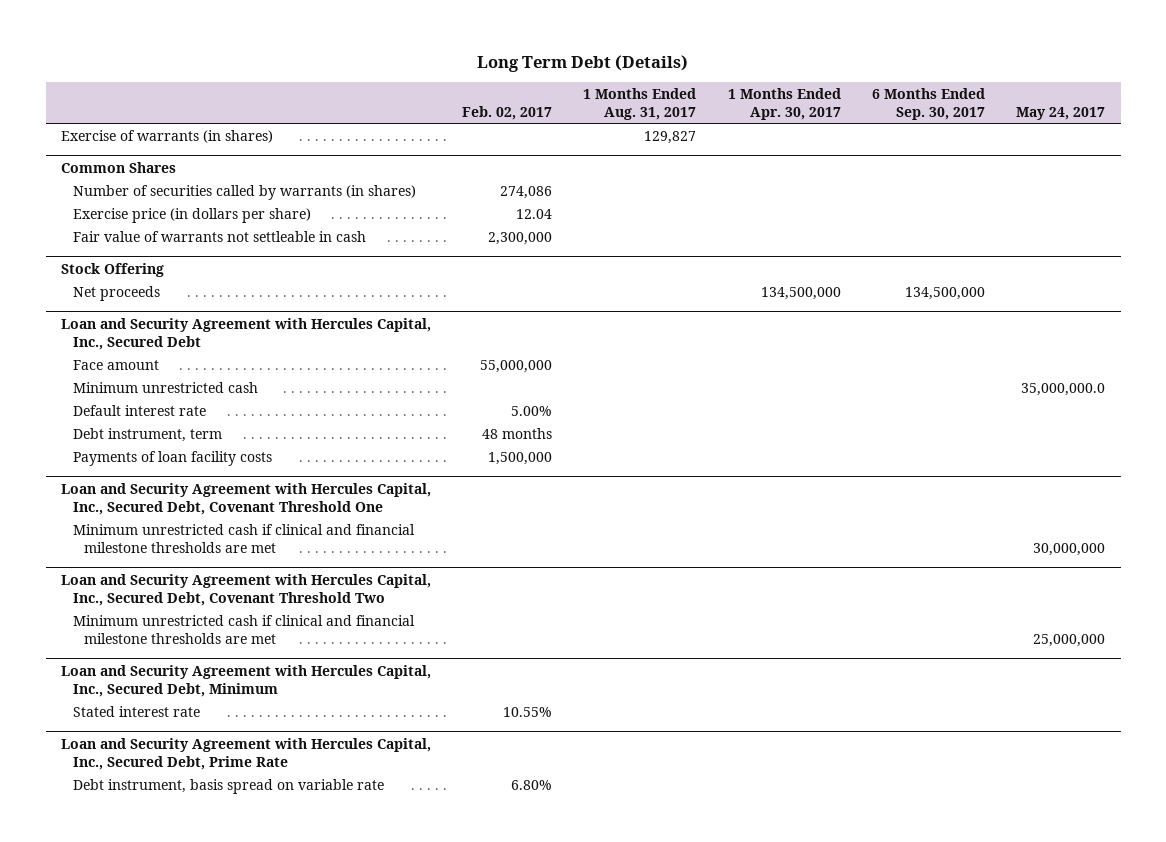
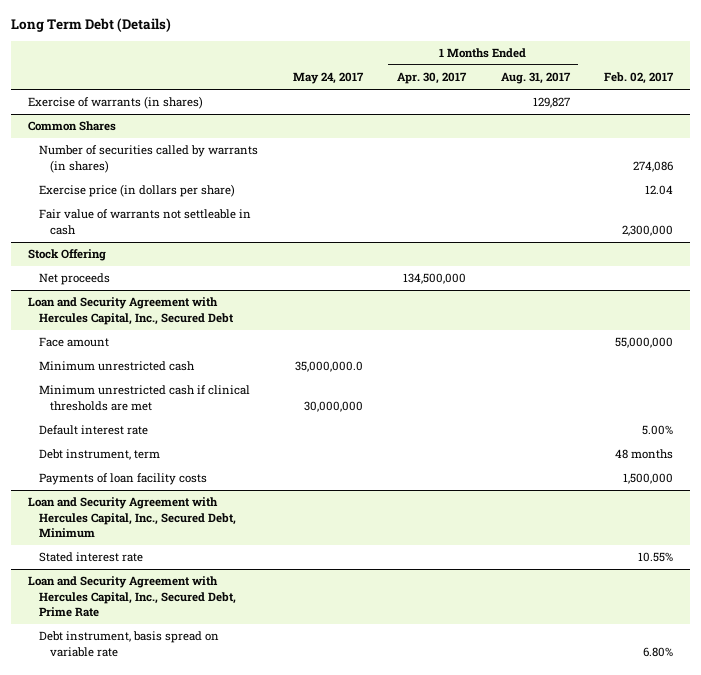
- | Feb. 02, 2017 | 1 Months Ended Aug. 31, 2017 | 1 Months Ended Apr. 30, 2017 | 6 Months Ended Sep. 30, 2017 | May 24, 2017
+ | May 24, 2017 | 1 Months Ended Apr. 30, 2017 | 1 Months Ended Aug. 31, 2017 | Feb. 02, 2017
@ Loan and Security Agreement with Hercules Capital, Inc., Secured Debt
+ Minimum unrestricted cash if clinical thresholds are met | 30,000,000 | | |
- Loan and Security Agreement with Hercules Capital, Inc., Secured Debt, Covenant Threshold One
- Minimum unrestricted cash if clinical and financial milestone thresholds are met | | | | | 30,000,000
- Loan and Security Agreement with Hercules Capital, Inc., Secured Debt, Covenant Threshold Two
- Minimum unrestricted cash if clinical and financial milestone thresholds are met | | | | | 25,000,000

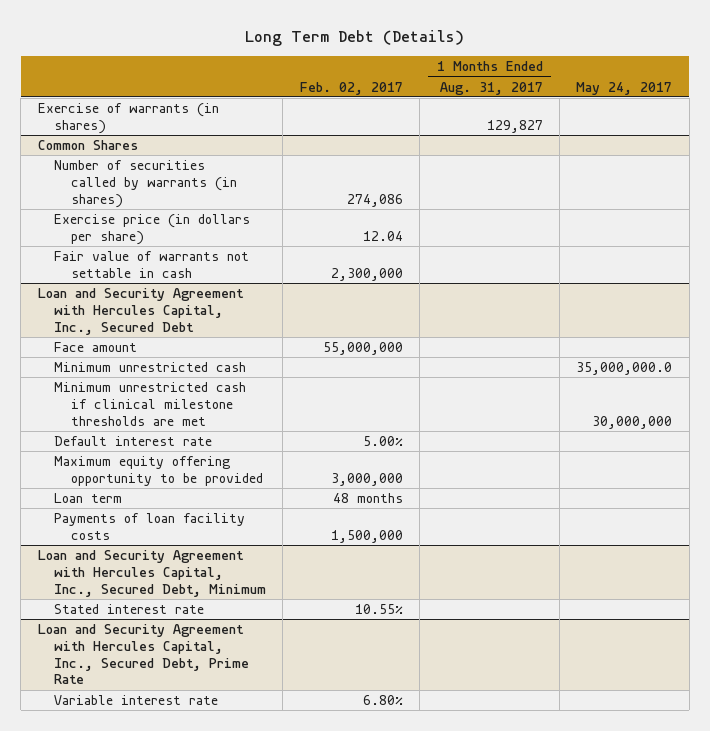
- | May 24, 2017 | 1 Months Ended Apr. 30, 2017 | 1 Months Ended Aug. 31, 2017 | Feb. 02, 2017
+ | Feb. 02, 2017 | 1 Months Ended Aug. 31, 2017 | May 24, 2017
@ Common Shares
- Fair value of warrants not settleable in cash | | | | 2,300,000
- Stock Offering
- Net proceeds | | 134,500,000 | |
@ Common Shares
+ Fair value of warrants not settable in cash | 2,300,000 | |
@ Loan and Security Agreement with Hercules Capital, Inc., Secured Debt
- Minimum unrestricted cash if clinical thresholds are met | 30,000,000 | | |
+ Minimum unrestricted cash if clinical milestone thresholds are met | | | 30,000,000
- Debt instrument, term | | | | 48 months
+ Maximum equity offering opportunity to be provided | 3,000,000 | |
+ Loan term | 48 months | |
@ Loan and Security Agreement with Hercules Capital, Inc., Secured Debt, Prime Rate
- Debt instrument, basis spread on variable rate | | | | 6.80%
+ Variable interest rate | 6.80% | |

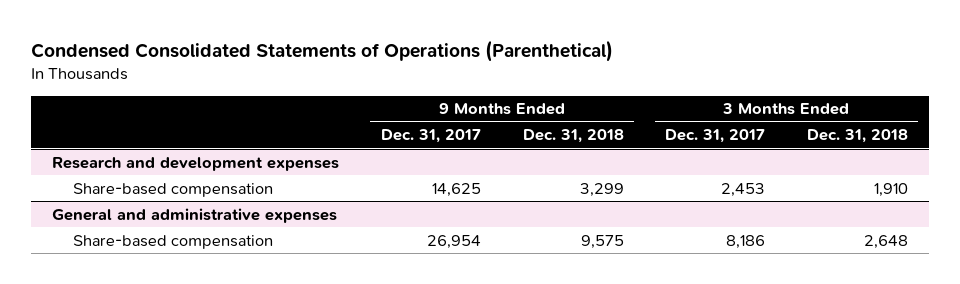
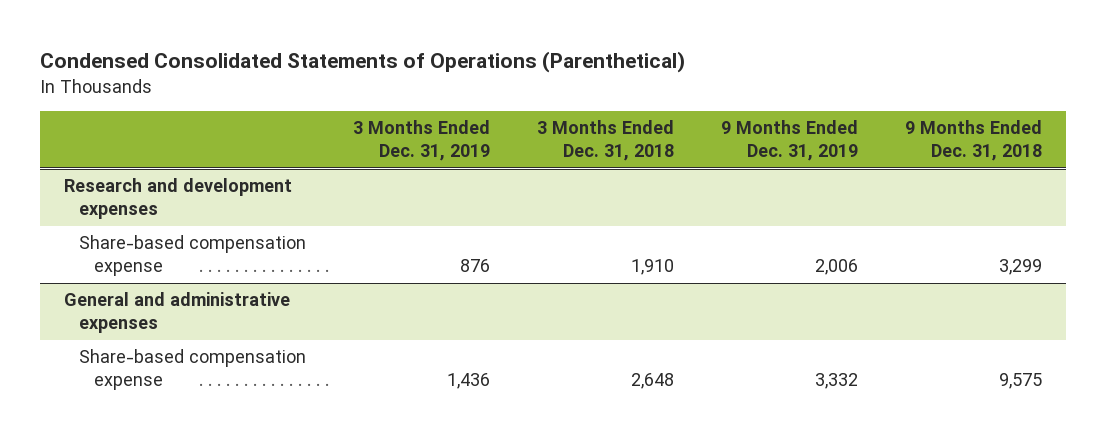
- | 9 Months Ended Dec. 31, 2017 | 9 Months Ended Dec. 31, 2018 | 3 Months Ended Dec. 31, 2017 | 3 Months Ended Dec. 31, 2018
+ | 3 Months Ended Dec. 31, 2019 | 3 Months Ended Dec. 31, 2018 | 9 Months Ended Dec. 31, 2019 | 9 Months Ended Dec. 31, 2018
@ Research and development expenses
- Share-based compensation | 14,625 | 3,299 | 2,453 | 1,910
+ Share-based compensation expense | 876 | 1,910 | 2,006 | 3,299
@ General and administrative expenses
- Share-based compensation | 26,954 | 9,575 | 8,186 | 2,648
+ Share-based compensation expense | 1,436 | 2,648 | 3,332 | 9,575

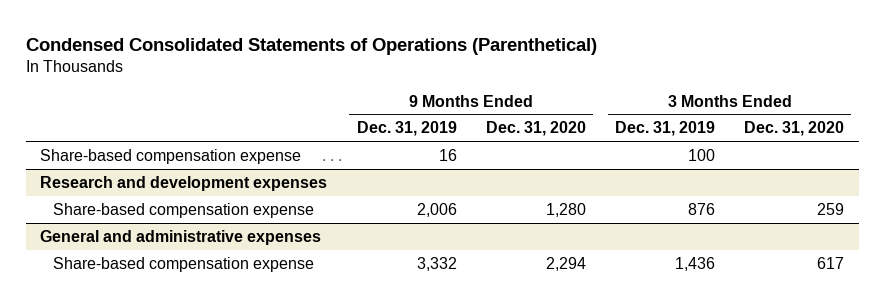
- | 3 Months Ended Dec. 31, 2019 | 3 Months Ended Dec. 31, 2018 | 9 Months Ended Dec. 31, 2019 | 9 Months Ended Dec. 31, 2018
+ | 9 Months Ended Dec. 31, 2019 | 9 Months Ended Dec. 31, 2020 | 3 Months Ended Dec. 31, 2019 | 3 Months Ended Dec. 31, 2020
+ Share-based compensation expense | 16 | | 100 |

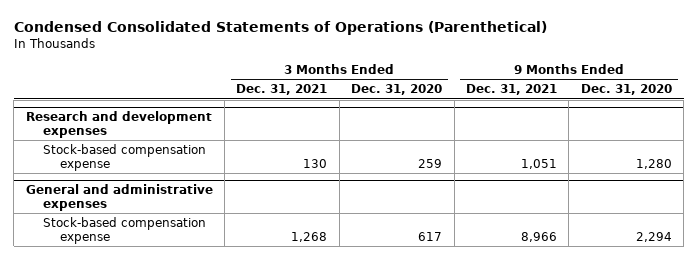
- | 9 Months Ended Dec. 31, 2019 | 9 Months Ended Dec. 31, 2020 | 3 Months Ended Dec. 31, 2019 | 3 Months Ended Dec. 31, 2020
+ | 3 Months Ended Dec. 31, 2021 | 3 Months Ended Dec. 31, 2020 | 9 Months Ended Dec. 31, 2021 | 9 Months Ended Dec. 31, 2020
- Share-based compensation expense | 16 | | 100 |
@ Research and development expenses
- Share-based compensation expense | 2,006 | 1,280 | 876 | 259
+ Stock-based compensation expense | 130 | 259 | 1,051 | 1,280
@ General and administrative expenses
- Share-based compensation expense | 3,332 | 2,294 | 1,436 | 617
+ Stock-based compensation expense | 1,268 | 617 | 8,966 | 2,294

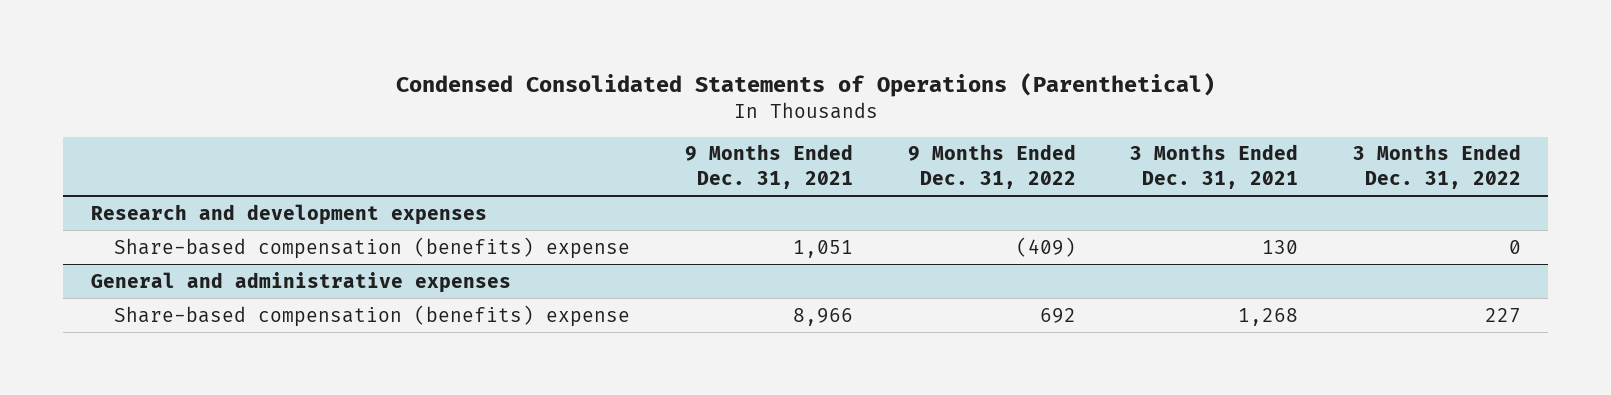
- | 3 Months Ended Dec. 31, 2021 | 3 Months Ended Dec. 31, 2020 | 9 Months Ended Dec. 31, 2021 | 9 Months Ended Dec. 31, 2020
+ | 9 Months Ended Dec. 31, 2021 | 9 Months Ended Dec. 31, 2022 | 3 Months Ended Dec. 31, 2021 | 3 Months Ended Dec. 31, 2022
@ Research and development expenses
- Stock-based compensation expense | 130 | 259 | 1,051 | 1,280
+ Share-based compensation (benefits) expense | 1,051 | (409) | 130 | 0
@ General and administrative expenses
- Stock-based compensation expense | 1,268 | 617 | 8,966 | 2,294
+ Share-based compensation (benefits) expense | 8,966 | 692 | 1,268 | 227

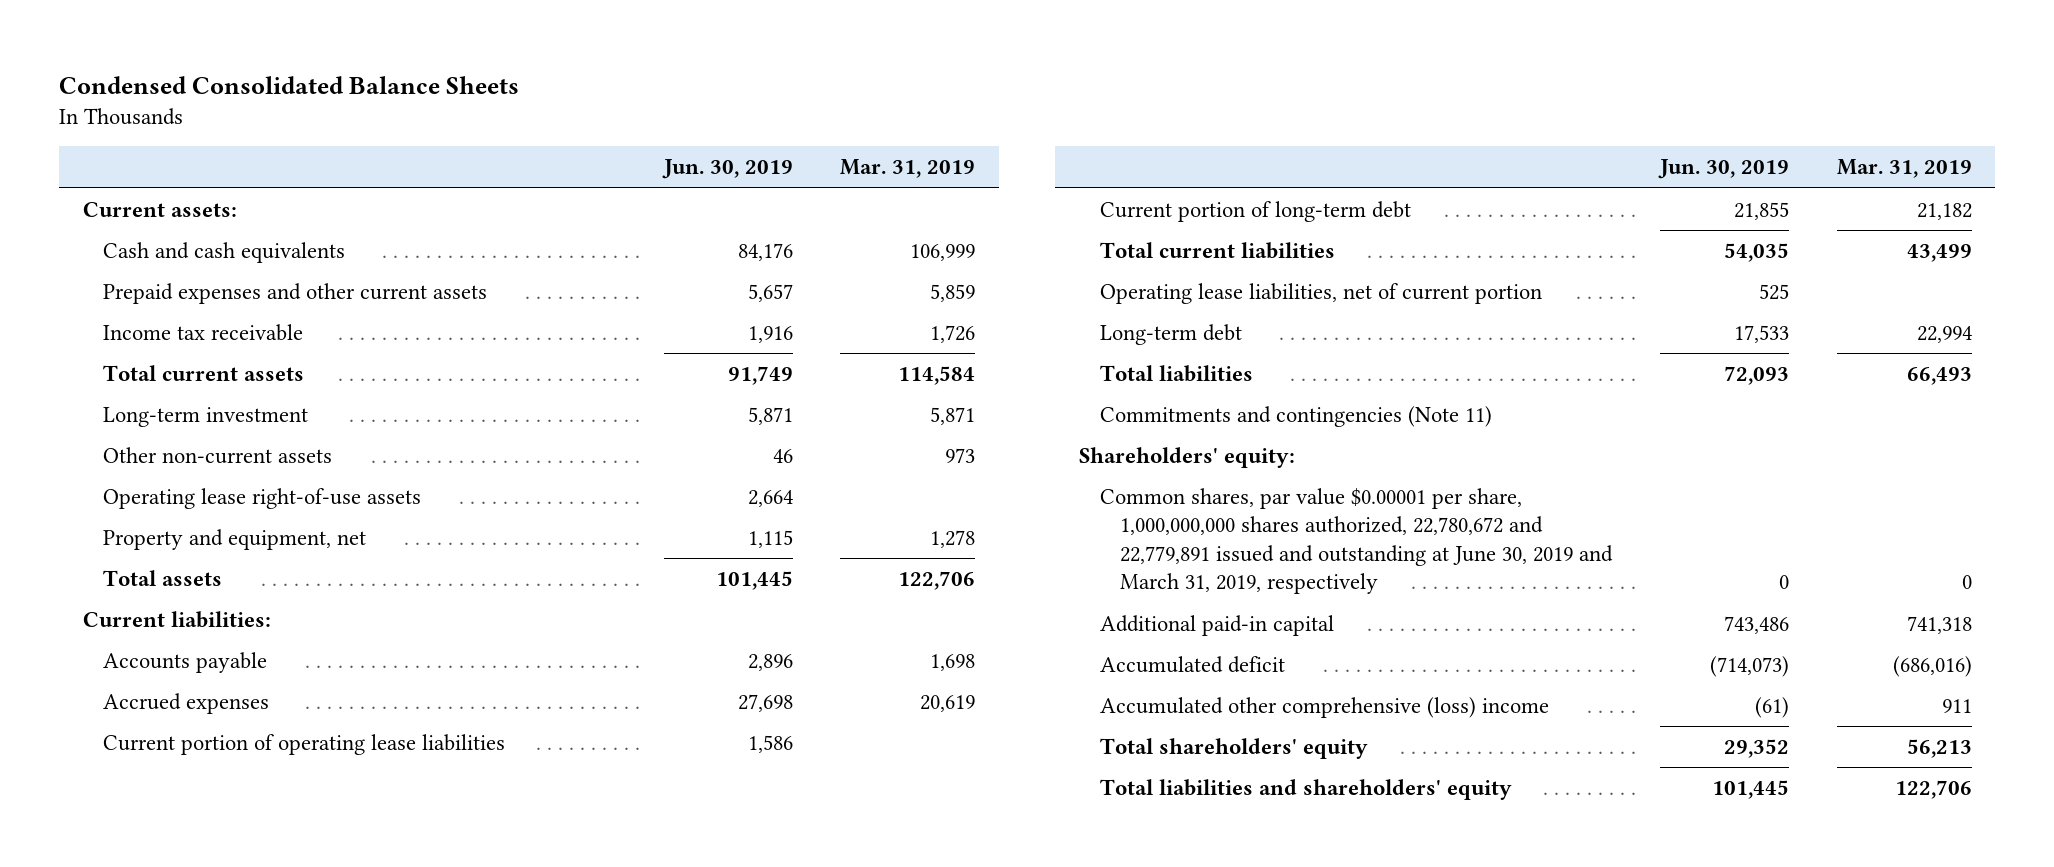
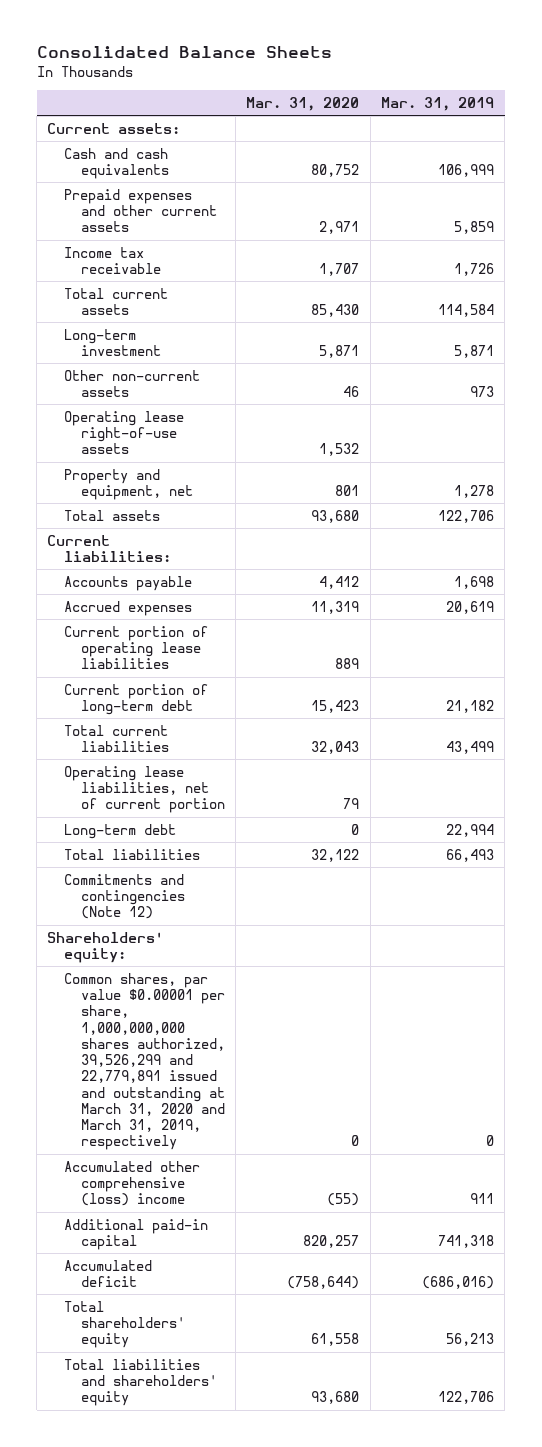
- Condensed Consolidated Balance Sheets
+ Consolidated Balance Sheets
- | Jun. 30, 2019 | Mar. 31, 2019
+ | Mar. 31, 2020 | Mar. 31, 2019
- Commitments and contingencies (Note 11)
+ Commitments and contingencies (Note 12)
- Common shares, par value $0.00001 per share, 1,000,000,000 shares authorized, 22,780,672 and 22,779,891 issued and outstanding at June 30, 2019 and March 31, 2019, respectively | 0 | 0
+ Common shares, par value $0.00001 per share, 1,000,000,000 shares authorized, 39,526,299 and 22,779,891 issued and outstanding at March 31, 2020 and March 31, 2019, respectively | 0 | 0
moved up: Accumulated other comprehensive (loss) income | (55) | 911

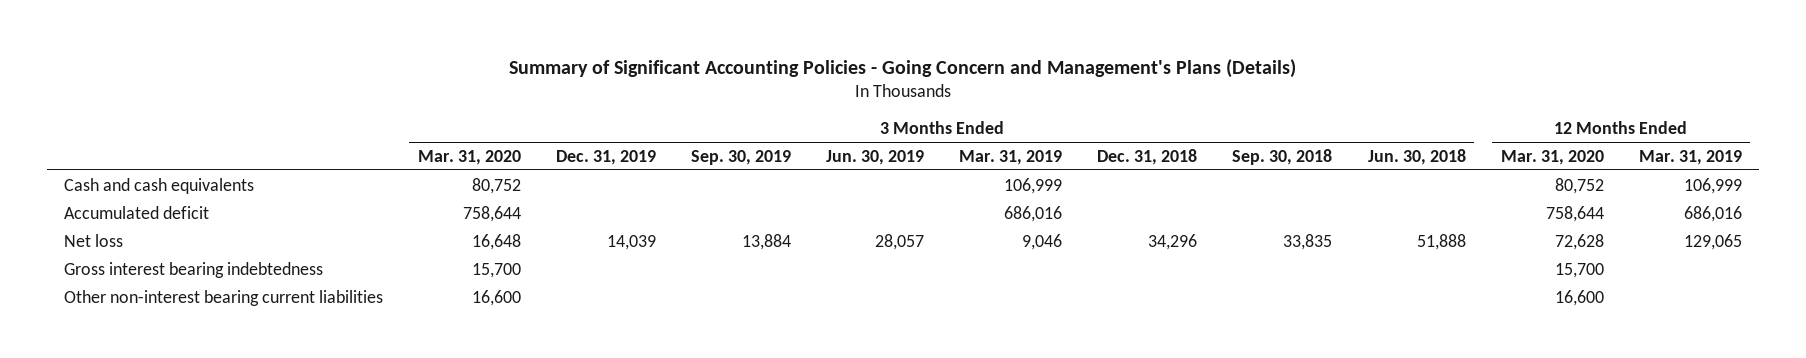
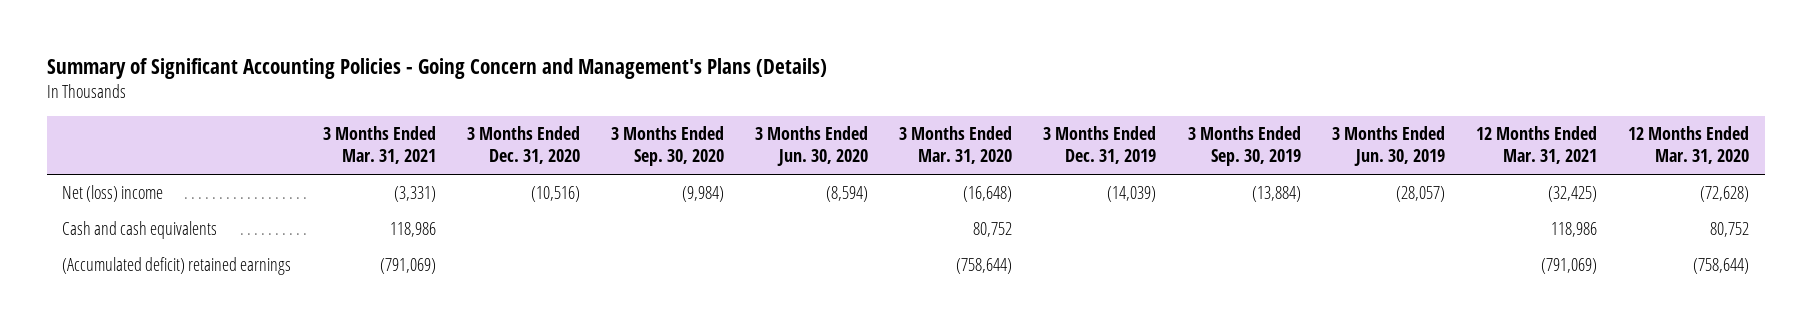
- | 3 Months Ended Mar. 31, 2020 | 3 Months Ended Dec. 31, 2019 | 3 Months Ended Sep. 30, 2019 | 3 Months Ended Jun. 30, 2019 | 3 Months Ended Mar. 31, 2019 | 3 Months Ended Dec. 31, 2018 | 3 Months Ended Sep. 30, 2018 | 3 Months Ended Jun. 30, 2018 | 12 Months Ended Mar. 31, 2020 | 12 Months Ended Mar. 31, 2019
+ | 3 Months Ended Mar. 31, 2021 | 3 Months Ended Dec. 31, 2020 | 3 Months Ended Sep. 30, 2020 | 3 Months Ended Jun. 30, 2020 | 3 Months Ended Mar. 31, 2020 | 3 Months Ended Dec. 31, 2019 | 3 Months Ended Sep. 30, 2019 | 3 Months Ended Jun. 30, 2019 | 12 Months Ended Mar. 31, 2021 | 12 Months Ended Mar. 31, 2020
+ Net (loss) income | (3,331) | (10,516) | (9,984) | (8,594) | (16,648) | (14,039) | (13,884) | (28,057) | (32,425) | (72,628)
- Accumulated deficit | 758,644 | | | | 686,016 | | | | 758,644 | 686,016
- Net loss | 16,648 | 14,039 | 13,884 | 28,057 | 9,046 | 34,296 | 33,835 | 51,888 | 72,628 | 129,065
- Gross interest bearing indebtedness | 15,700 | | | | | | | | 15,700 |
- Other non-interest bearing current liabilities | 16,600 | | | | | | | | 16,600 |
+ (Accumulated deficit) retained earnings | (791,069) | | | | (758,644) | | | | (791,069) | (758,644)

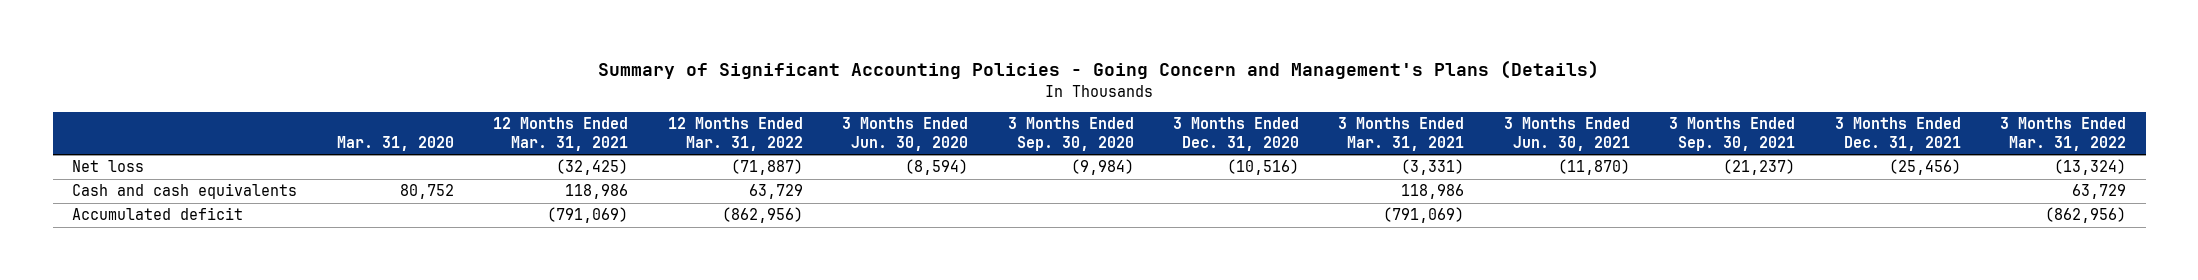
- | 3 Months Ended Mar. 31, 2021 | 3 Months Ended Dec. 31, 2020 | 3 Months Ended Sep. 30, 2020 | 3 Months Ended Jun. 30, 2020 | 3 Months Ended Mar. 31, 2020 | 3 Months Ended Dec. 31, 2019 | 3 Months Ended Sep. 30, 2019 | 3 Months Ended Jun. 30, 2019 | 12 Months Ended Mar. 31, 2021 | 12 Months Ended Mar. 31, 2020
+ | Mar. 31, 2020 | 12 Months Ended Mar. 31, 2021 | 12 Months Ended Mar. 31, 2022 | 3 Months Ended Jun. 30, 2020 | 3 Months Ended Sep. 30, 2020 | 3 Months Ended Dec. 31, 2020 | 3 Months Ended Mar. 31, 2021 | 3 Months Ended Jun. 30, 2021 | 3 Months Ended Sep. 30, 2021 | 3 Months Ended Dec. 31, 2021 | 3 Months Ended Mar. 31, 2022
- Net (loss) income | (3,331) | (10,516) | (9,984) | (8,594) | (16,648) | (14,039) | (13,884) | (28,057) | (32,425) | (72,628)
+ Net loss | | (32,425) | (71,887) | (8,594) | (9,984) | (10,516) | (3,331) | (11,870) | (21,237) | (25,456) | (13,324)
- (Accumulated deficit) retained earnings | (791,069) | | | | (758,644) | | | | (791,069) | (758,644)
+ Accumulated deficit | | (791,069) | (862,956) | | | | (791,069) | | | | (862,956)

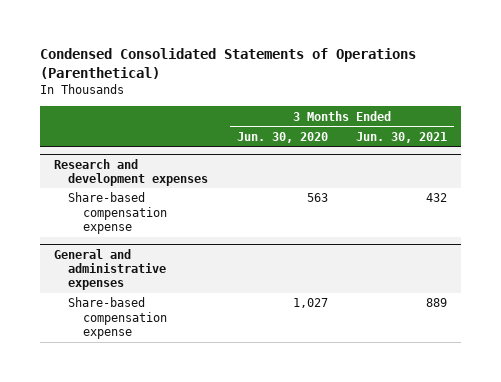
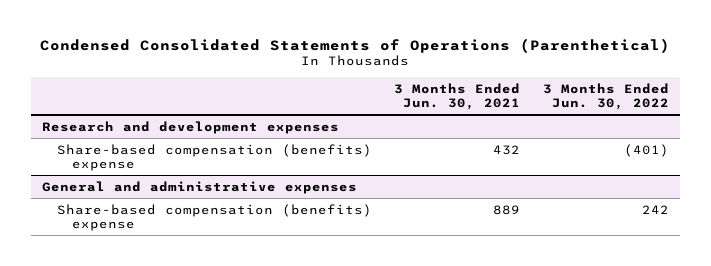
- | 3 Months Ended Jun. 30, 2020 | 3 Months Ended Jun. 30, 2021
+ | 3 Months Ended Jun. 30, 2021 | 3 Months Ended Jun. 30, 2022
@ Research and development expenses
- Share-based compensation expense | 563 | 432
+ Share-based compensation (benefits) expense | 432 | (401)
@ General and administrative expenses
- Share-based compensation expense | 1,027 | 889
+ Share-based compensation (benefits) expense | 889 | 242

